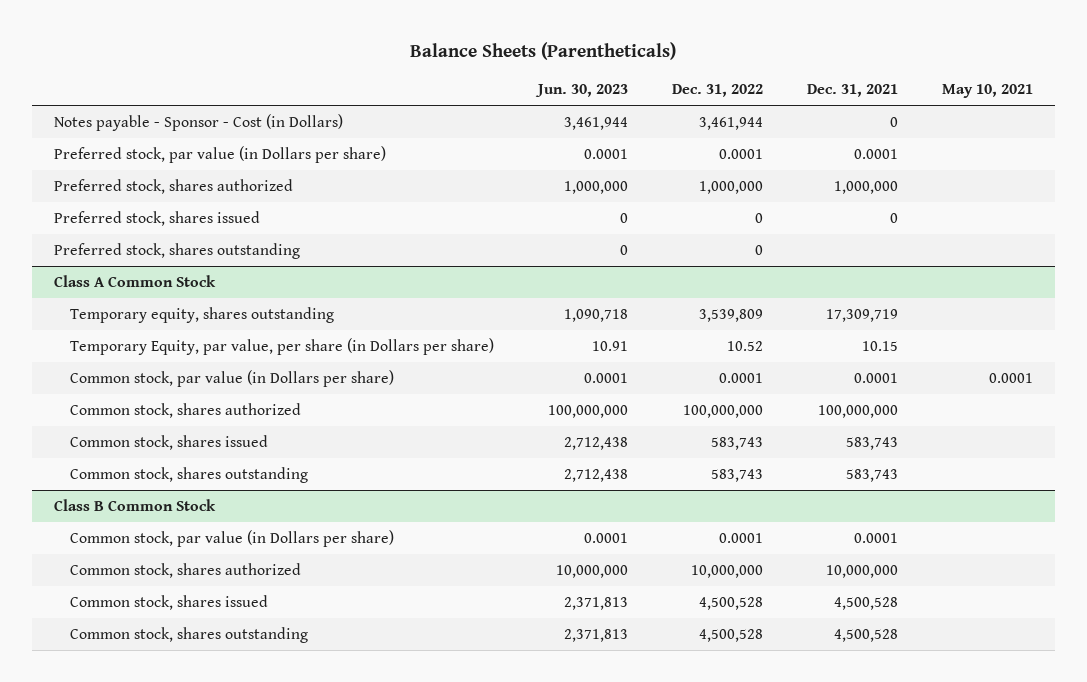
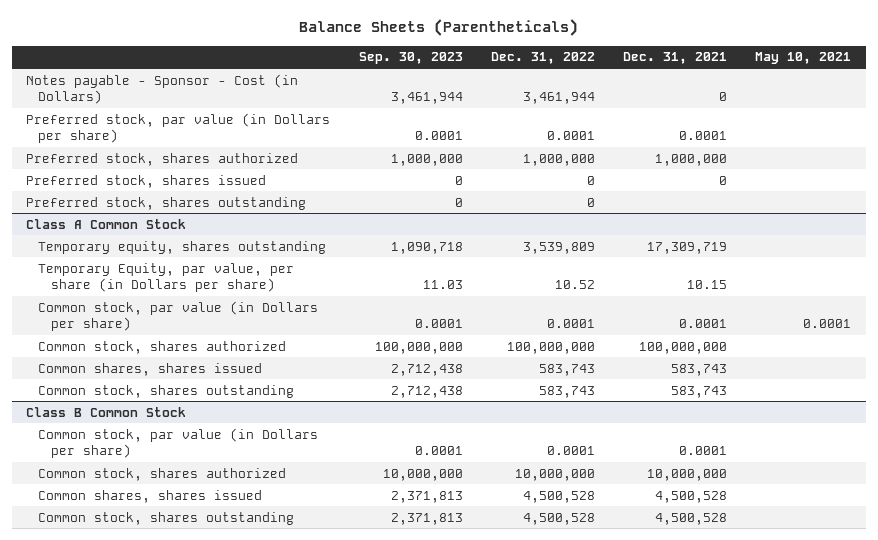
- | Jun. 30, 2023 | Dec. 31, 2022 | Dec. 31, 2021 | May 10, 2021
+ | Sep. 30, 2023 | Dec. 31, 2022 | Dec. 31, 2021 | May 10, 2021
@ Class A Common Stock
- Common stock, shares issued | 2,712,438 | 583,743 | 583,743 |
+ Common shares, shares issued | 2,712,438 | 583,743 | 583,743 |
@ Class B Common Stock
- Common stock, shares issued | 2,371,813 | 4,500,528 | 4,500,528 |
+ Common shares, shares issued | 2,371,813 | 4,500,528 | 4,500,528 |

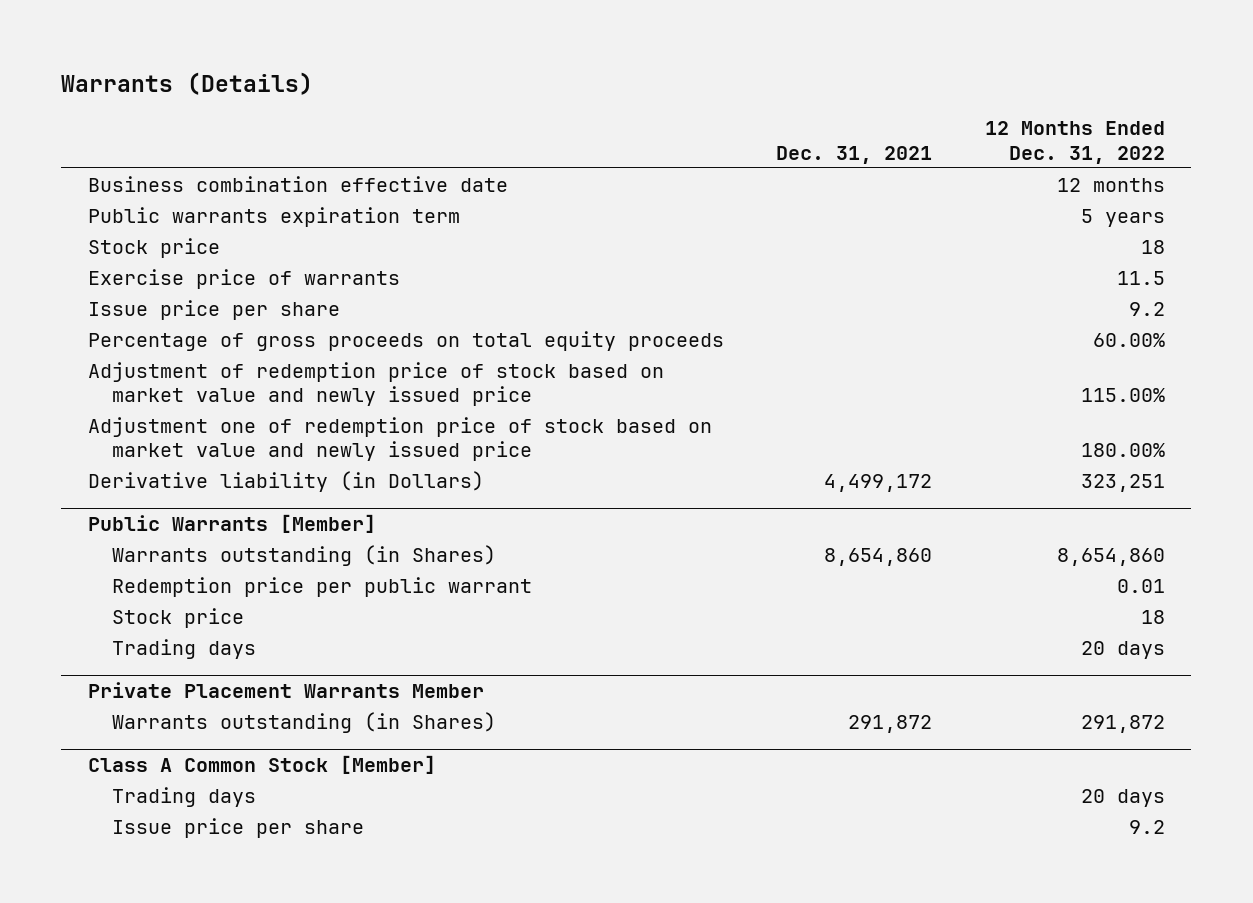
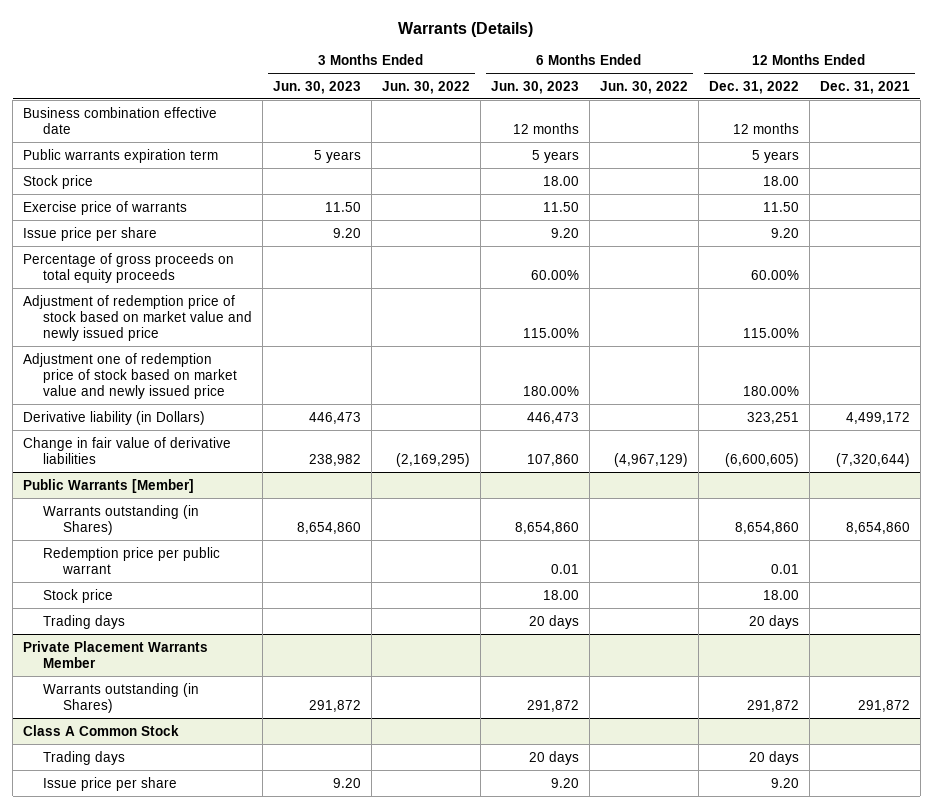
- | Dec. 31, 2021 | 12 Months Ended Dec. 31, 2022
+ | 3 Months Ended Jun. 30, 2023 | 3 Months Ended Jun. 30, 2022 | 6 Months Ended Jun. 30, 2023 | 6 Months Ended Jun. 30, 2022 | 12 Months Ended Dec. 31, 2022 | 12 Months Ended Dec. 31, 2021
- Stock price | | 18
- Exercise price of warrants | | 11.5
- Issue price per share | | 9.2
+ Stock price | | | 18.00 | | 18.00 |
+ Exercise price of warrants | 11.50 | | 11.50 | | 11.50 |
+ Issue price per share | 9.20 | | 9.20 | | 9.20 |
+ Change in fair value of derivative liabilities | 238,982 | (2,169,295) | 107,860 | (4,967,129) | (6,600,605) | (7,320,644)
@ Public Warrants [Member]
- Stock price | | 18
+ Stock price | | | 18.00 | | 18.00 |
- Class A Common Stock [Member]
+ Class A Common Stock
- Issue price per share | | 9.2
+ Issue price per share | 9.20 | | 9.20 | | 9.20 |

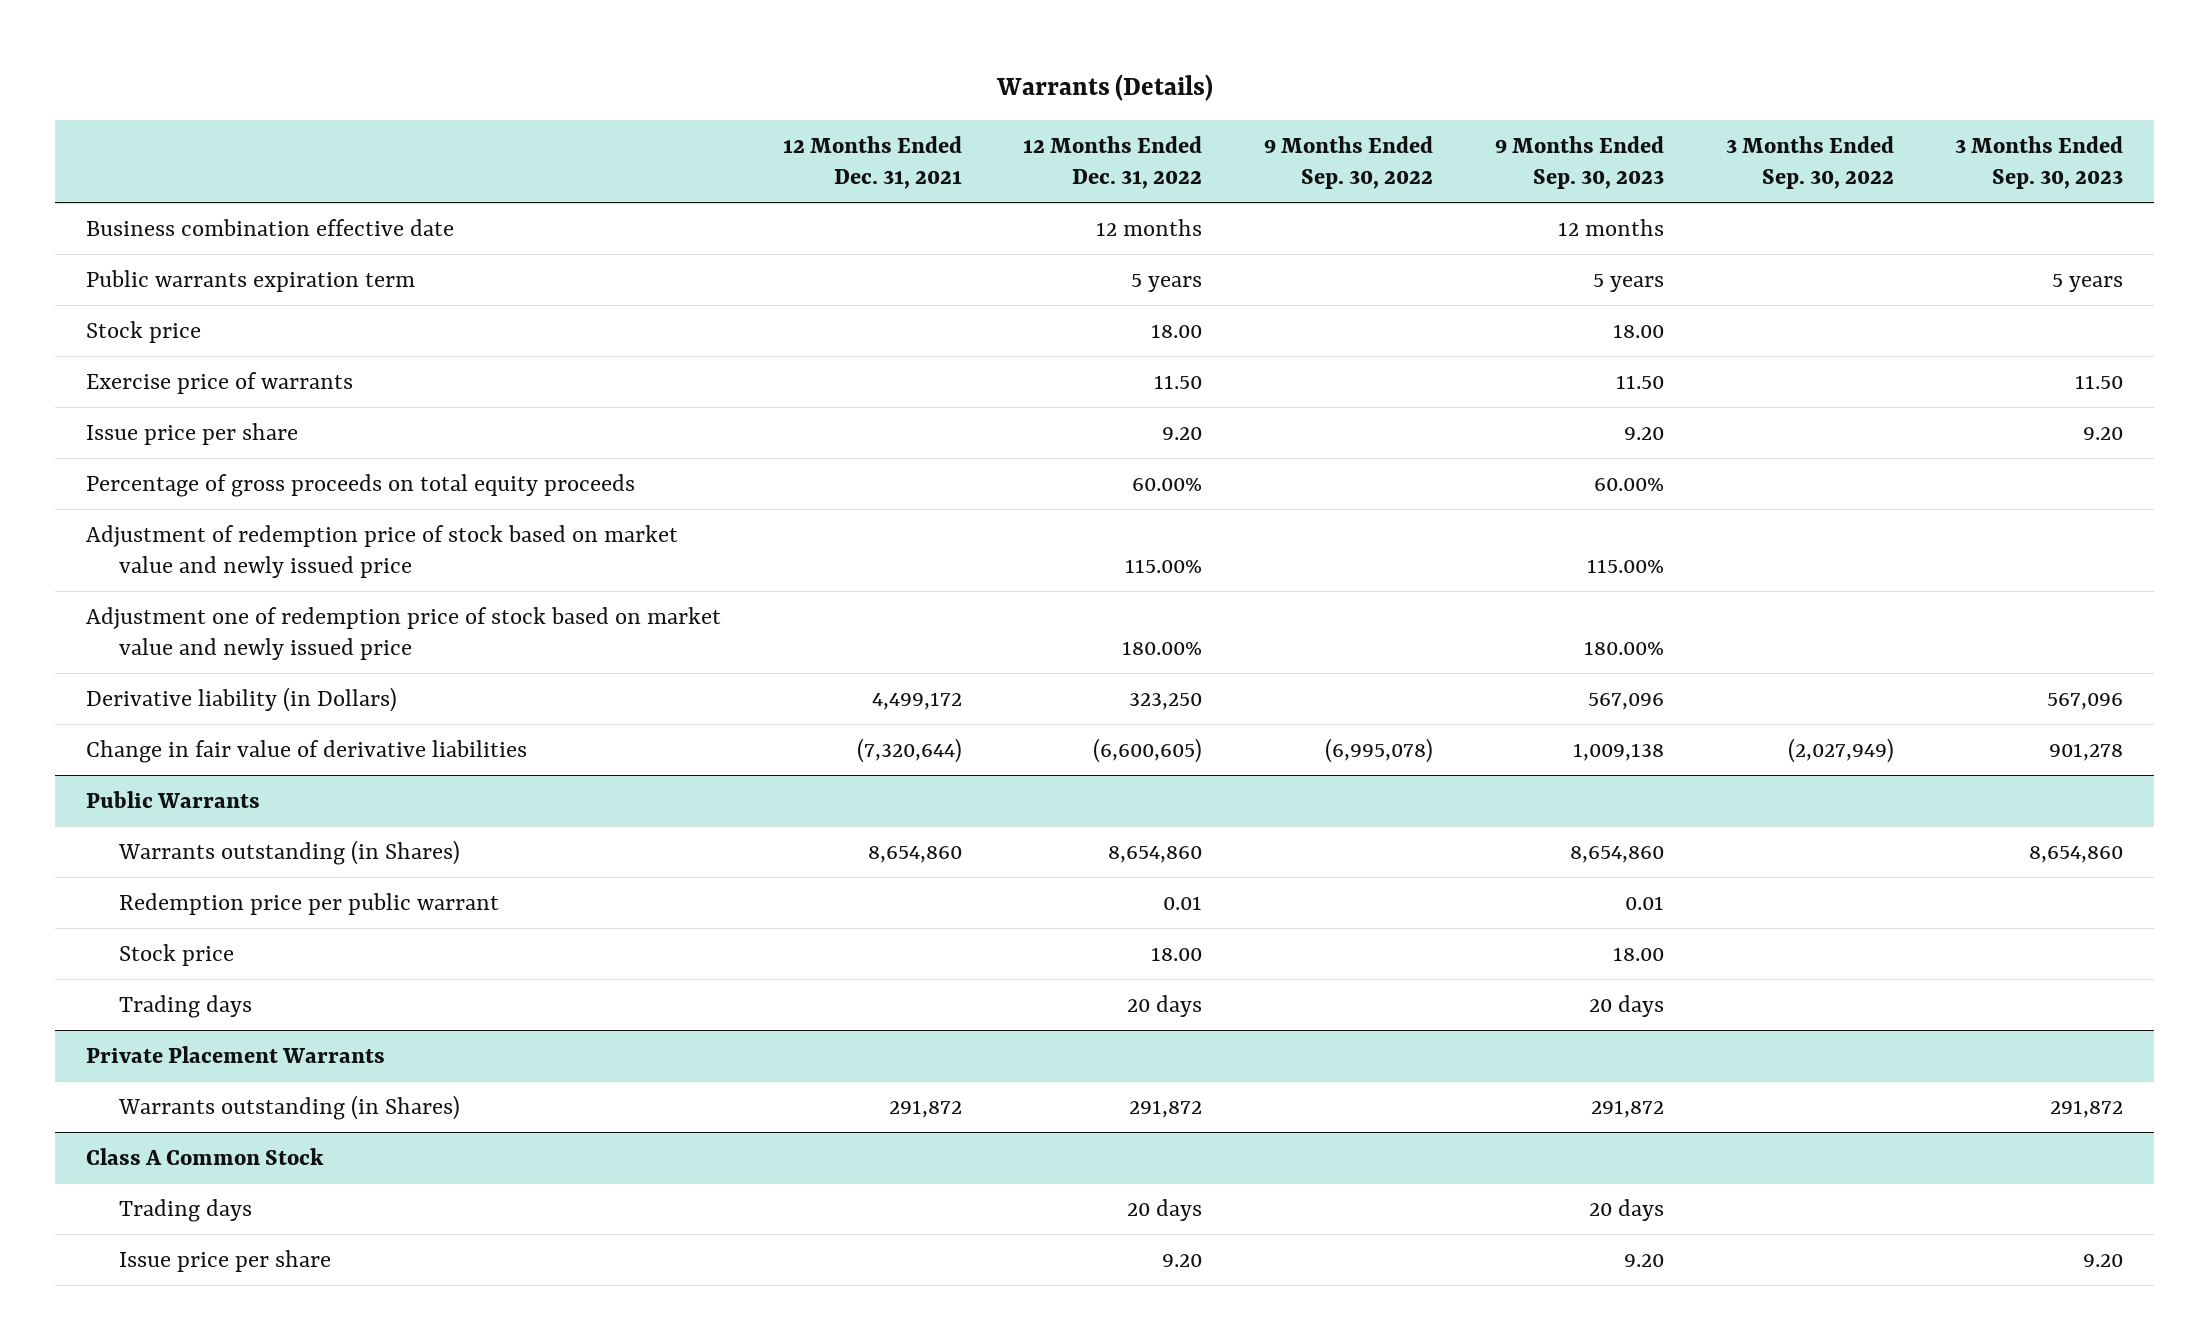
- | 3 Months Ended Jun. 30, 2023 | 3 Months Ended Jun. 30, 2022 | 6 Months Ended Jun. 30, 2023 | 6 Months Ended Jun. 30, 2022 | 12 Months Ended Dec. 31, 2022 | 12 Months Ended Dec. 31, 2021
+ | 12 Months Ended Dec. 31, 2021 | 12 Months Ended Dec. 31, 2022 | 9 Months Ended Sep. 30, 2022 | 9 Months Ended Sep. 30, 2023 | 3 Months Ended Sep. 30, 2022 | 3 Months Ended Sep. 30, 2023
- Derivative liability (in Dollars) | 446,473 | | 446,473 | | 323,251 | 4,499,172
+ Derivative liability (in Dollars) | 4,499,172 | 323,250 | | 567,096 | | 567,096
- Public Warrants [Member]
+ Public Warrants
- Private Placement Warrants Member
+ Private Placement Warrants

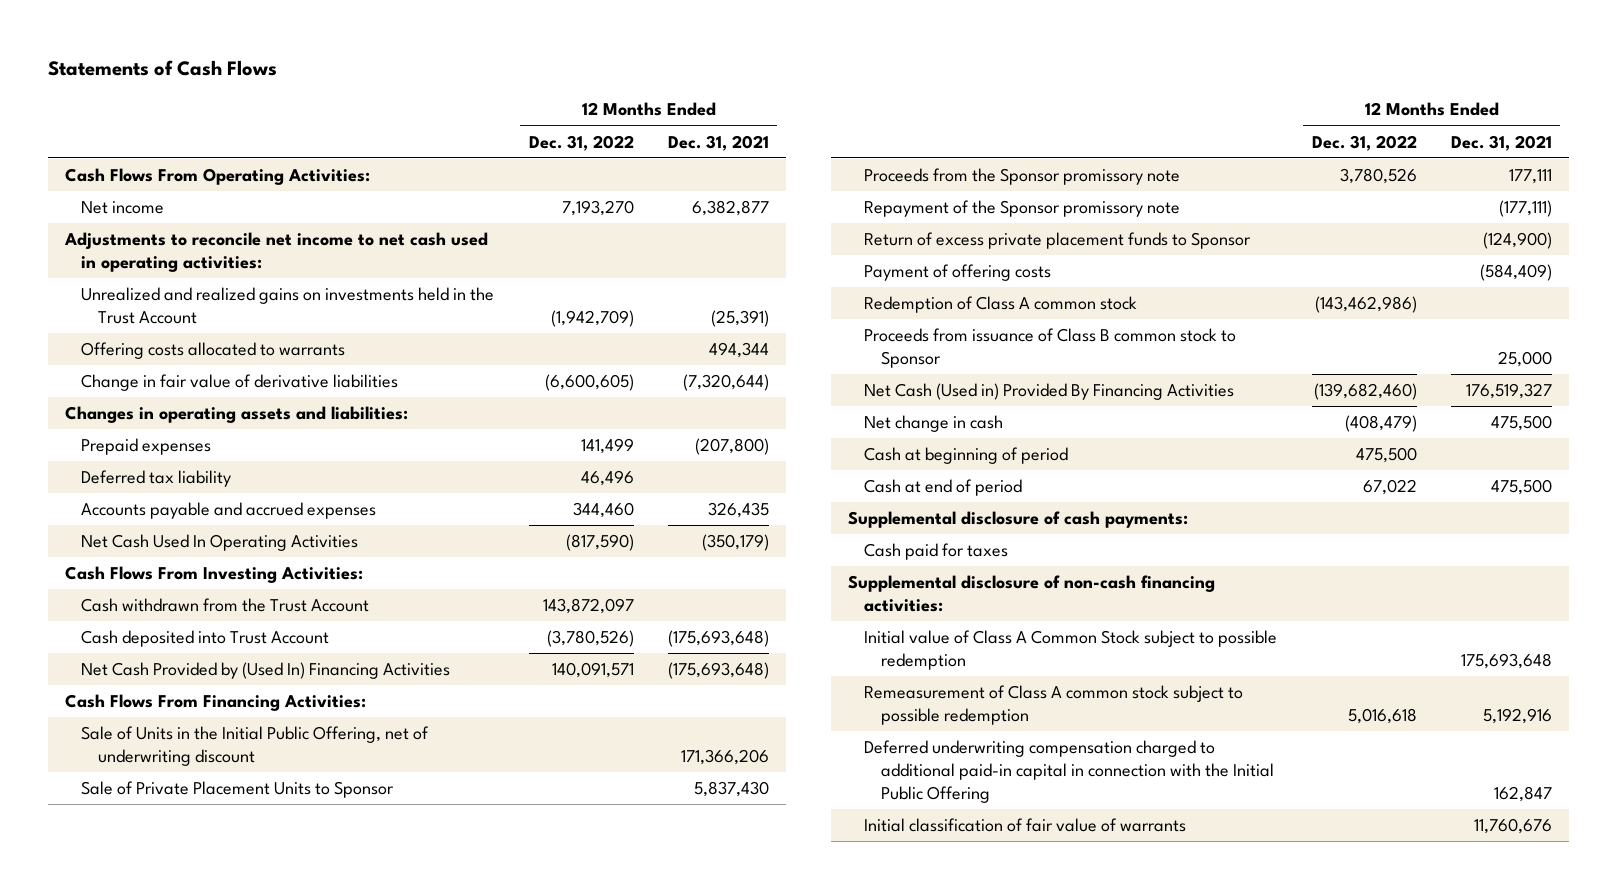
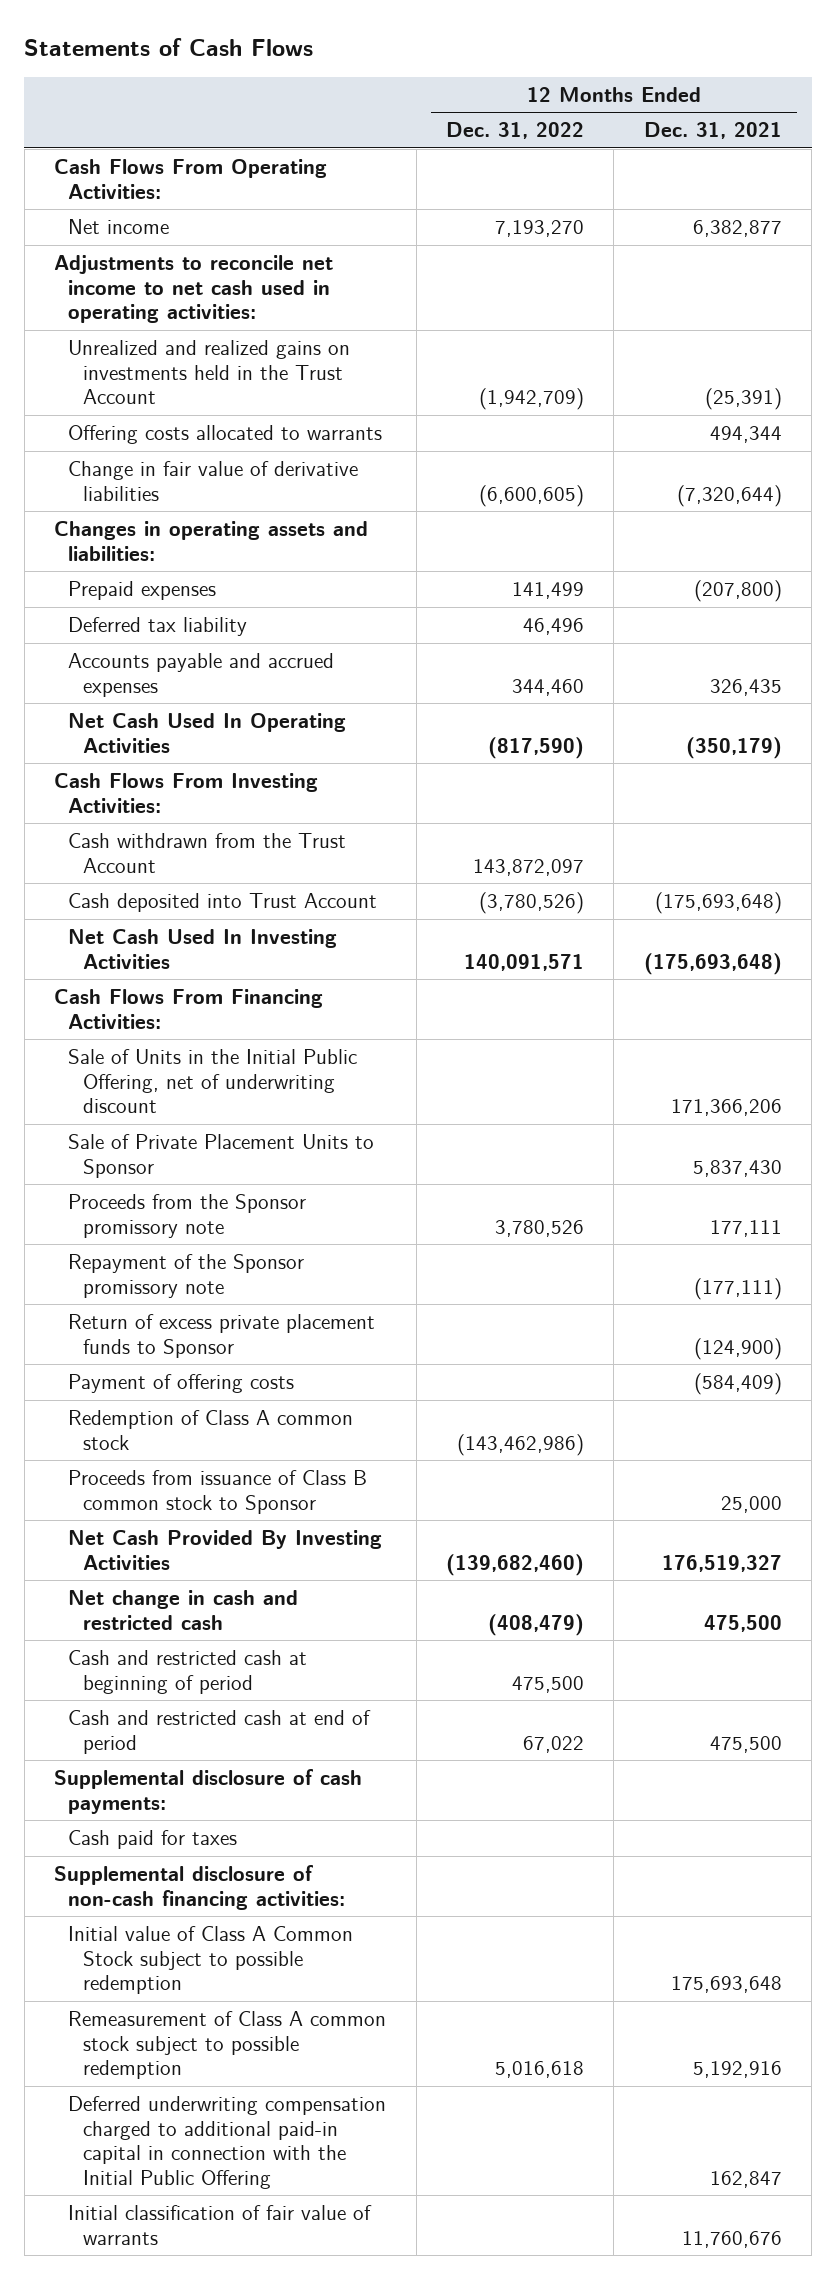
- Net Cash Provided by (Used In) Financing Activities | 140,091,571 | (175,693,648)
+ Net Cash Used In Investing Activities | 140,091,571 | (175,693,648)
- Net Cash (Used in) Provided By Financing Activities | (139,682,460) | 176,519,327
- Net change in cash | (408,479) | 475,500
- Cash at beginning of period | 475,500 |
- Cash at end of period | 67,022 | 475,500
+ Net Cash Provided By Investing Activities | (139,682,460) | 176,519,327
+ Net change in cash and restricted cash | (408,479) | 475,500
+ Cash and restricted cash at beginning of period | 475,500 |
+ Cash and restricted cash at end of period | 67,022 | 475,500

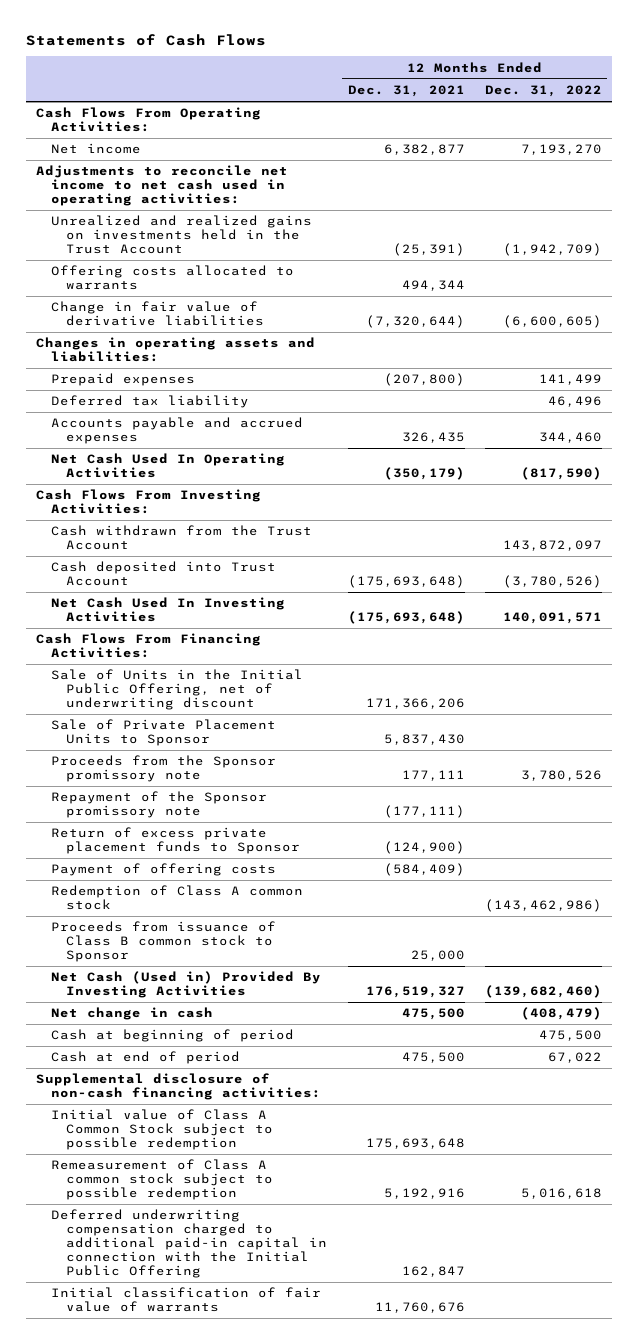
- | 12 Months Ended Dec. 31, 2022 | 12 Months Ended Dec. 31, 2021
+ | 12 Months Ended Dec. 31, 2021 | 12 Months Ended Dec. 31, 2022
- Net Cash Provided By Investing Activities | (139,682,460) | 176,519,327
- Net change in cash and restricted cash | (408,479) | 475,500
- Cash and restricted cash at beginning of period | 475,500 |
- Cash and restricted cash at end of period | 67,022 | 475,500
- Supplemental disclosure of cash payments:
- Cash paid for taxes
+ Net Cash (Used in) Provided By Investing Activities | 176,519,327 | (139,682,460)
+ Net change in cash | 475,500 | (408,479)
+ Cash at beginning of period | | 475,500
+ Cash at end of period | 475,500 | 67,022

